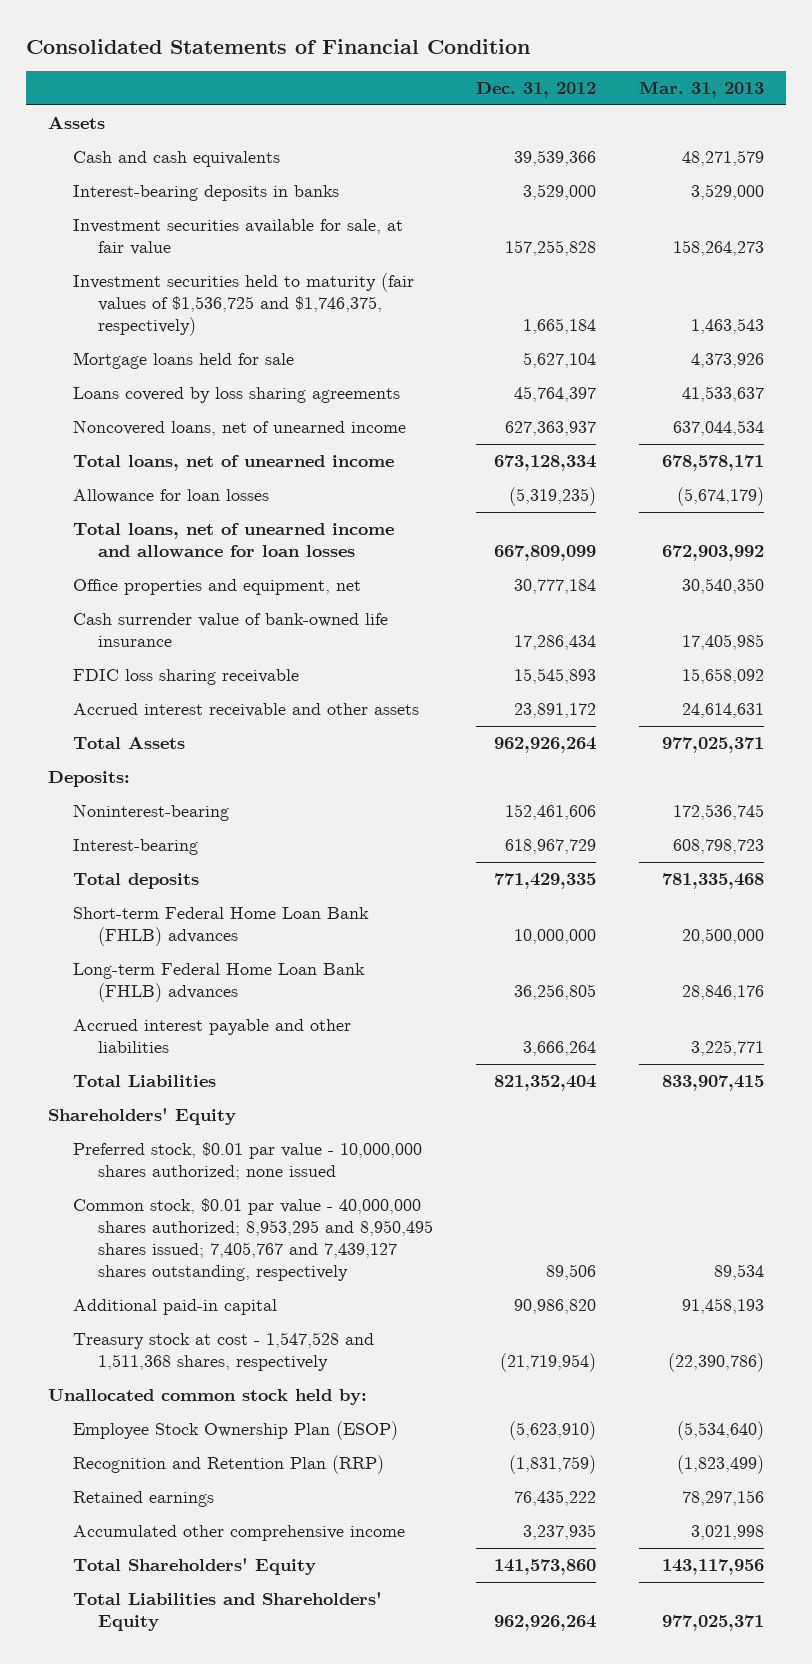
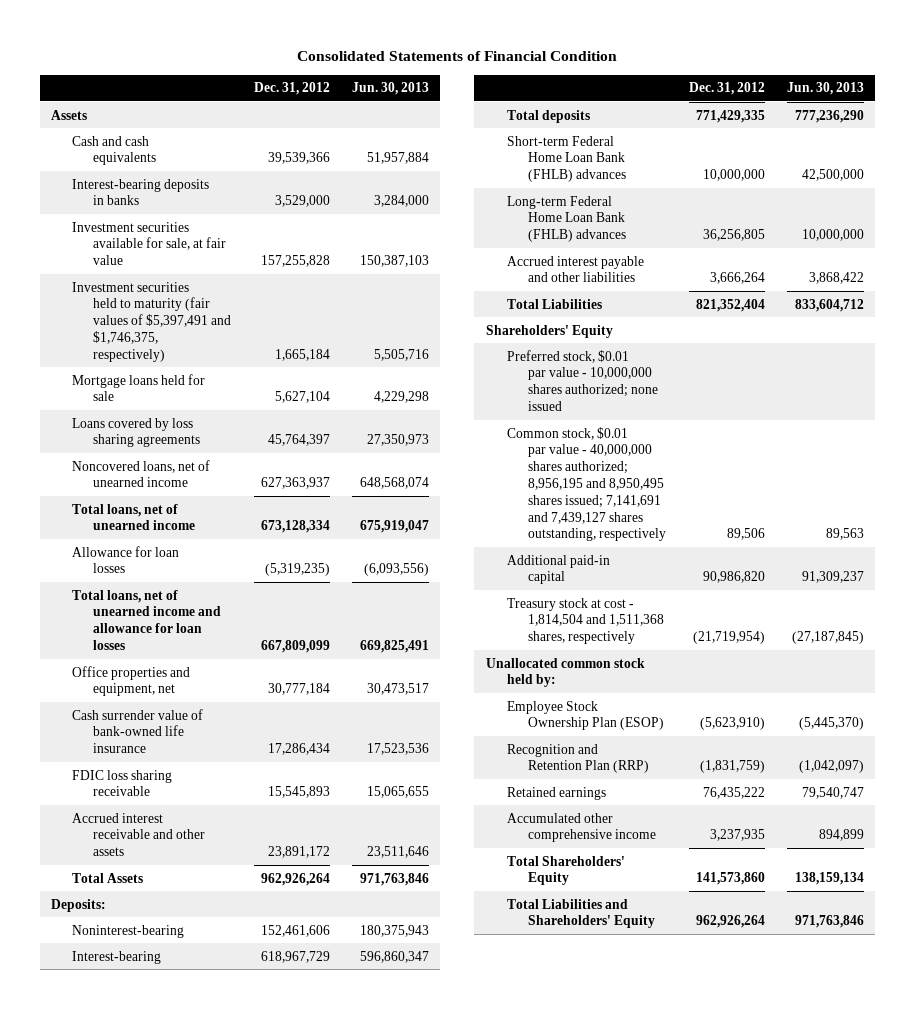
- | Dec. 31, 2012 | Mar. 31, 2013
+ | Dec. 31, 2012 | Jun. 30, 2013
- Investment securities held to maturity (fair values of $1,536,725 and $1,746,375, respectively) | 1,665,184 | 1,463,543
+ Investment securities held to maturity (fair values of $5,397,491 and $1,746,375, respectively) | 1,665,184 | 5,505,716
- Common stock, $0.01 par value - 40,000,000 shares authorized; 8,953,295 and 8,950,495 shares issued; 7,405,767 and 7,439,127 shares outstanding, respectively | 89,506 | 89,534
+ Common stock, $0.01 par value - 40,000,000 shares authorized; 8,956,195 and 8,950,495 shares issued; 7,141,691 and 7,439,127 shares outstanding, respectively | 89,506 | 89,563
- Treasury stock at cost - 1,547,528 and 1,511,368 shares, respectively | (21,719,954) | (22,390,786)
+ Treasury stock at cost - 1,814,504 and 1,511,368 shares, respectively | (21,719,954) | (27,187,845)

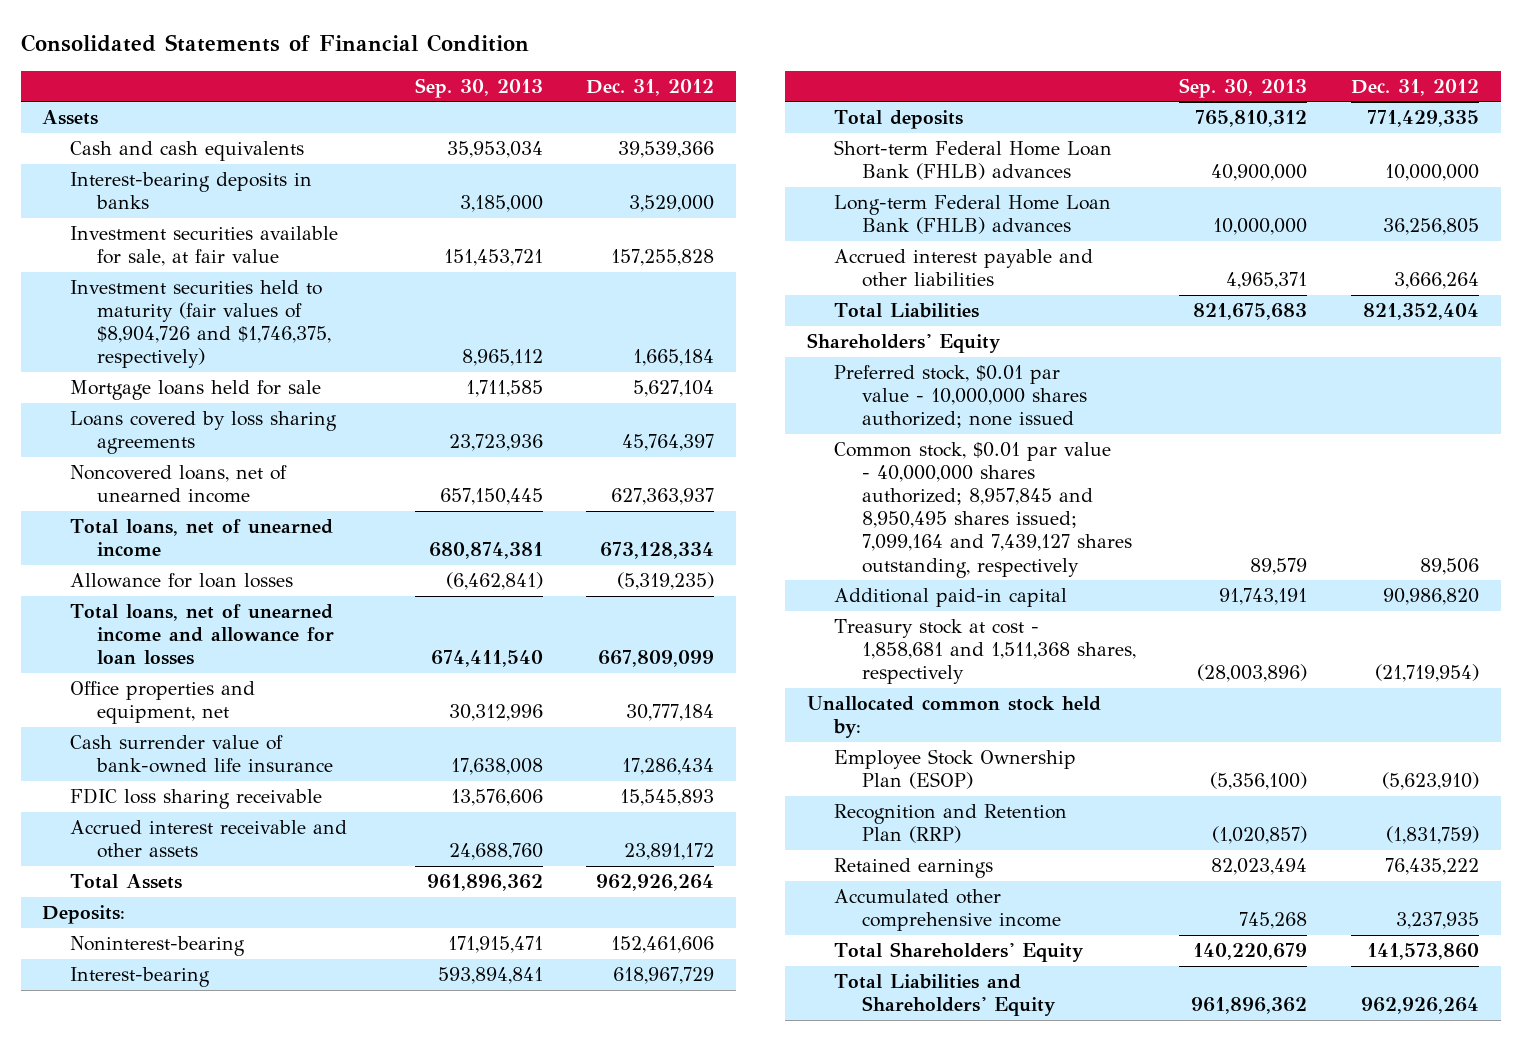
- | Dec. 31, 2012 | Jun. 30, 2013
+ | Sep. 30, 2013 | Dec. 31, 2012
- Investment securities held to maturity (fair values of $5,397,491 and $1,746,375, respectively) | 1,665,184 | 5,505,716
+ Investment securities held to maturity (fair values of $8,904,726 and $1,746,375, respectively) | 8,965,112 | 1,665,184
- Common stock, $0.01 par value - 40,000,000 shares authorized; 8,956,195 and 8,950,495 shares issued; 7,141,691 and 7,439,127 shares outstanding, respectively | 89,506 | 89,563
+ Common stock, $0.01 par value - 40,000,000 shares authorized; 8,957,845 and 8,950,495 shares issued; 7,099,164 and 7,439,127 shares outstanding, respectively | 89,579 | 89,506
- Treasury stock at cost - 1,814,504 and 1,511,368 shares, respectively | (21,719,954) | (27,187,845)
+ Treasury stock at cost - 1,858,681 and 1,511,368 shares, respectively | (28,003,896) | (21,719,954)

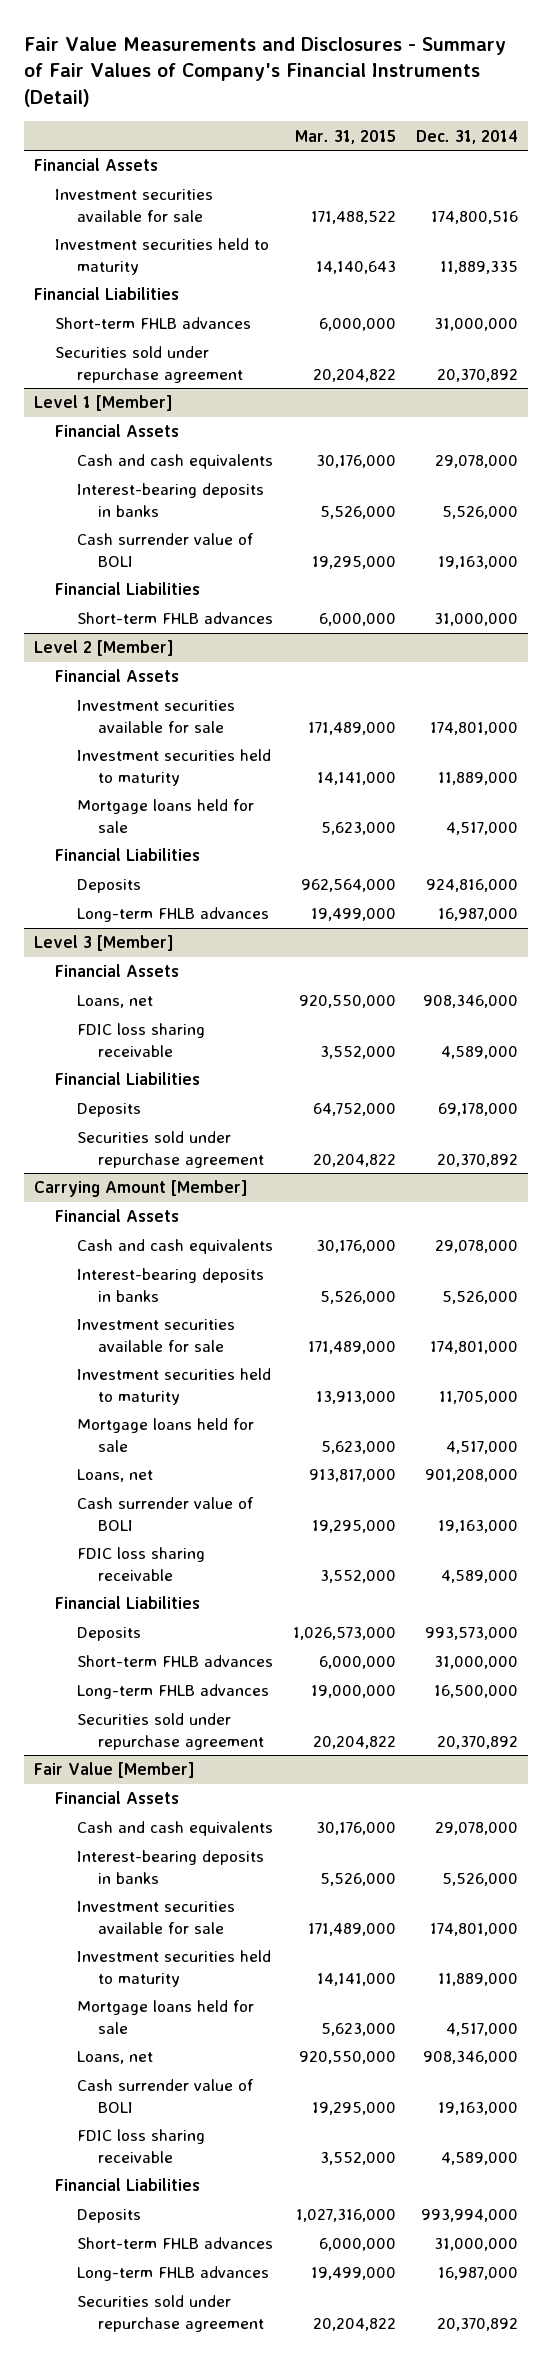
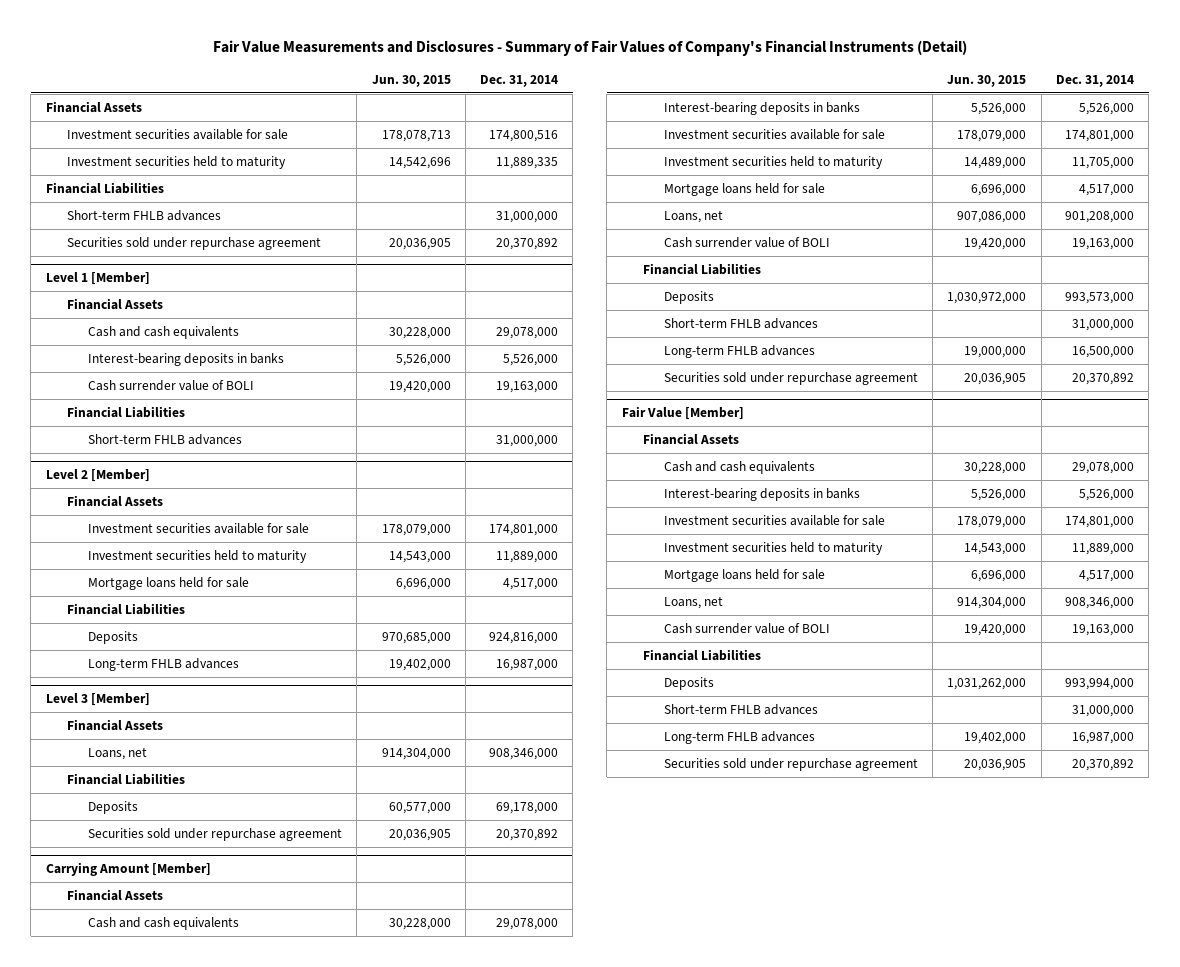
- | Mar. 31, 2015 | Dec. 31, 2014
+ | Jun. 30, 2015 | Dec. 31, 2014
@ Level 3 [Member]
- FDIC loss sharing receivable | 3,552,000 | 4,589,000
@ Carrying Amount [Member]
- FDIC loss sharing receivable | 3,552,000 | 4,589,000
@ Fair Value [Member]
- FDIC loss sharing receivable | 3,552,000 | 4,589,000

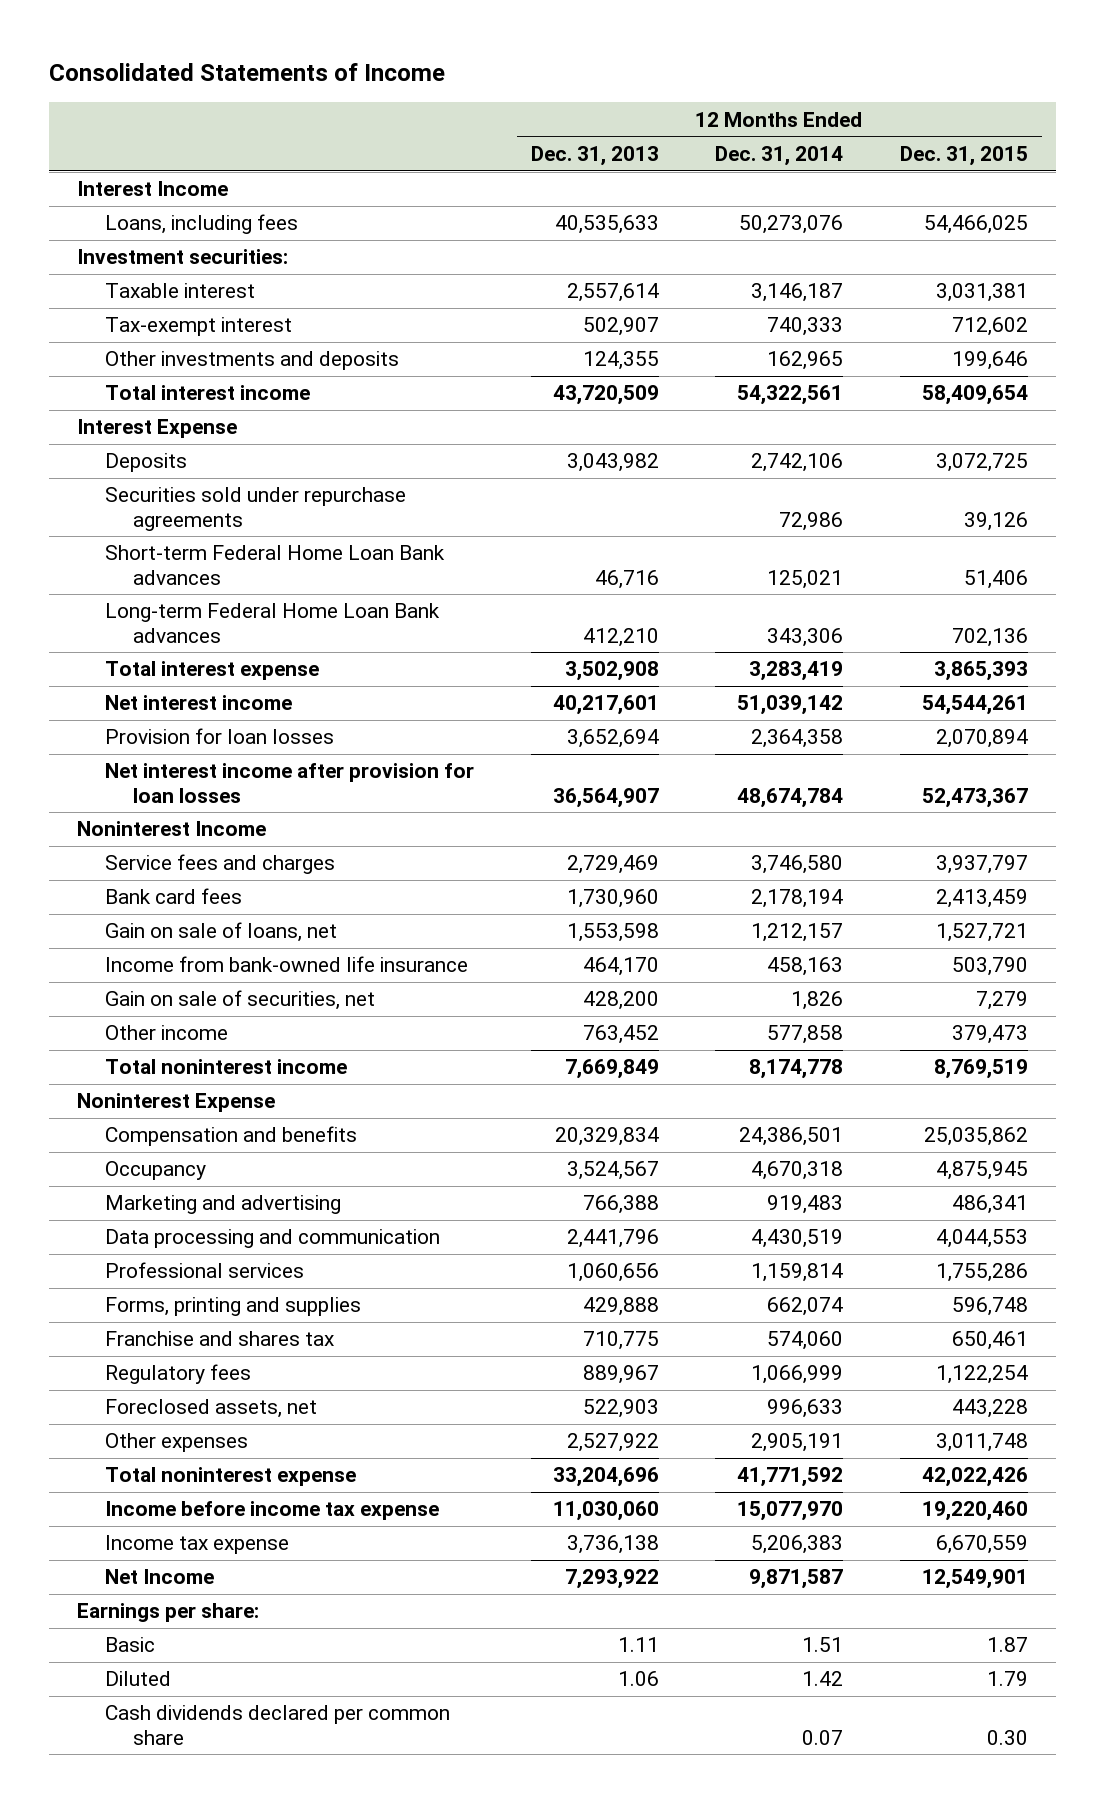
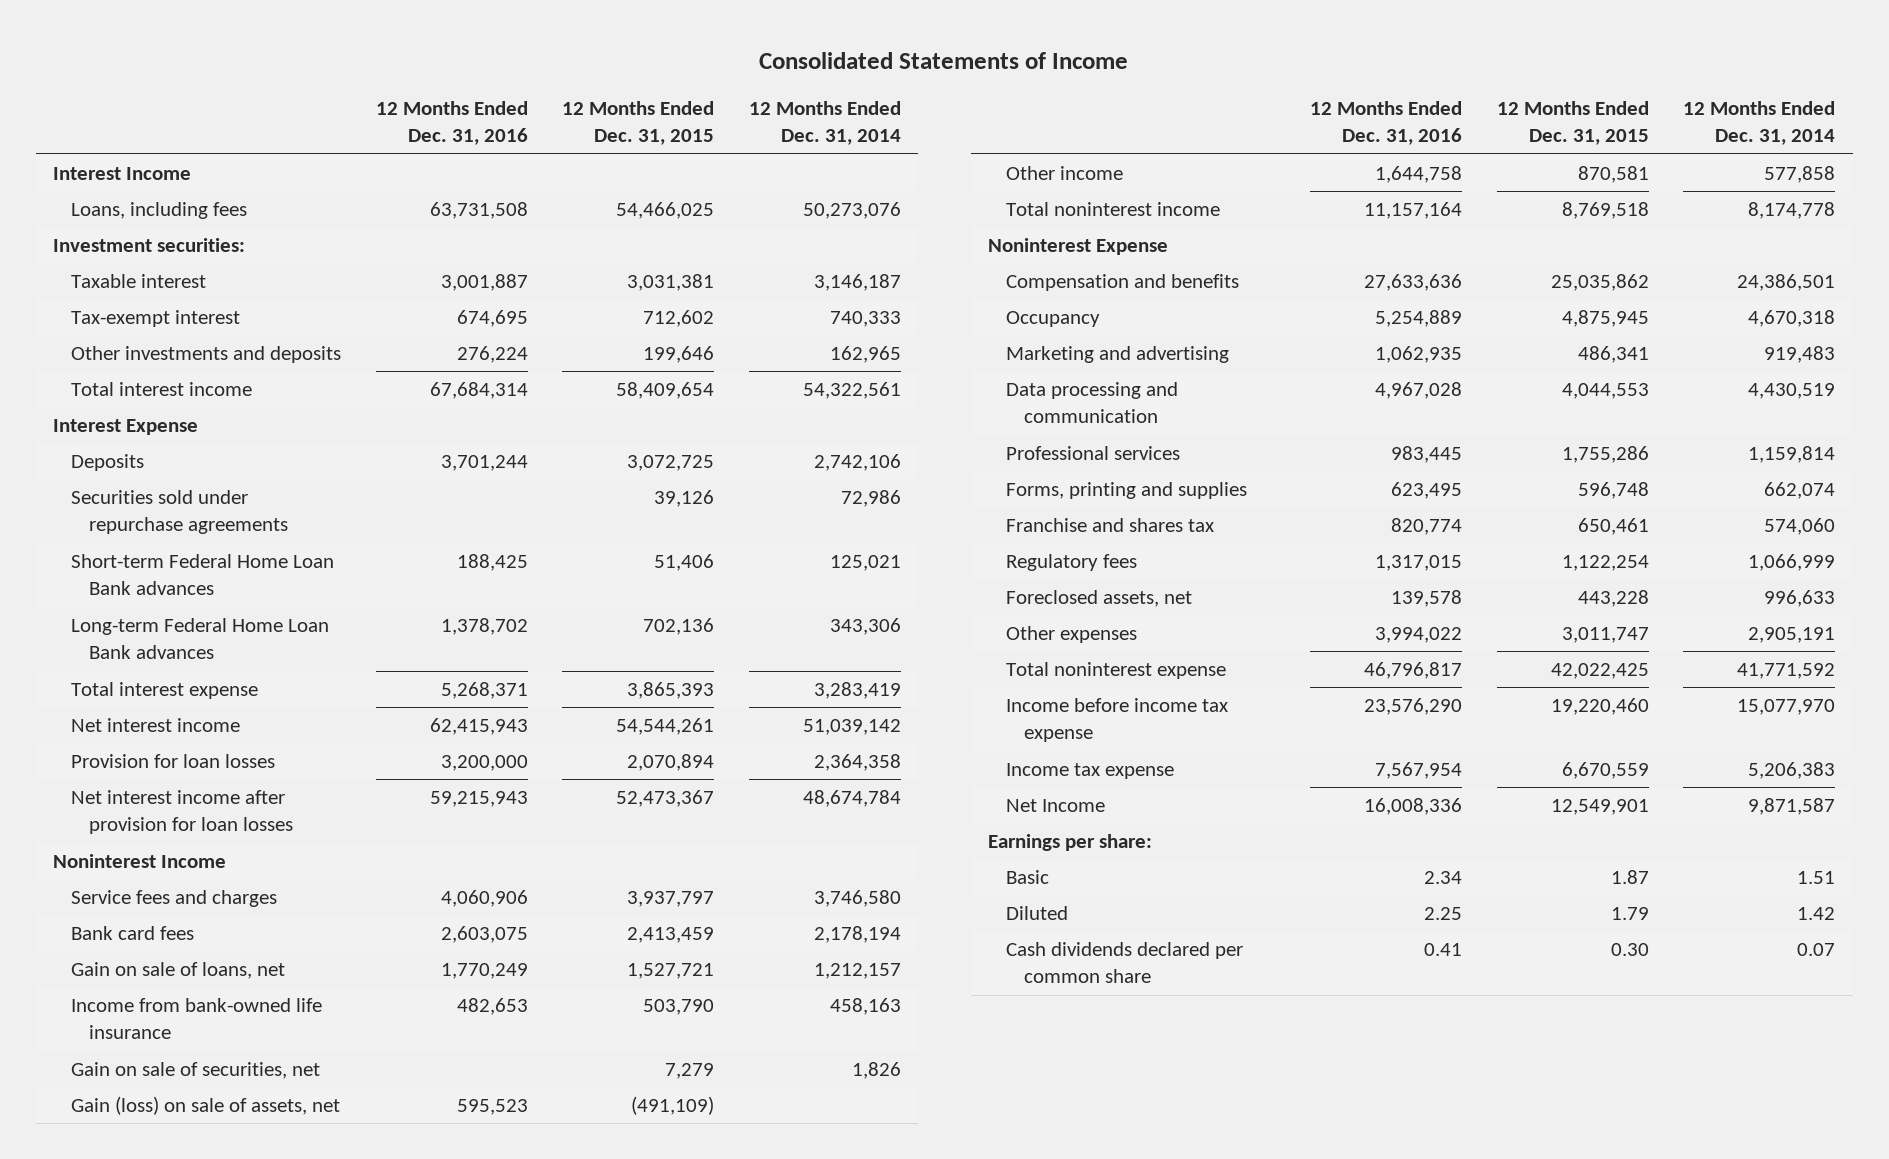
- | 12 Months Ended Dec. 31, 2013 | 12 Months Ended Dec. 31, 2014 | 12 Months Ended Dec. 31, 2015
+ | 12 Months Ended Dec. 31, 2016 | 12 Months Ended Dec. 31, 2015 | 12 Months Ended Dec. 31, 2014
- Other income | 763,452 | 577,858 | 379,473
- Total noninterest income | 7,669,849 | 8,174,778 | 8,769,519
+ Gain (loss) on sale of assets, net | 595,523 | (491,109) |
+ Other income | 1,644,758 | 870,581 | 577,858
+ Total noninterest income | 11,157,164 | 8,769,518 | 8,174,778
- Other expenses | 2,527,922 | 2,905,191 | 3,011,748
- Total noninterest expense | 33,204,696 | 41,771,592 | 42,022,426
+ Other expenses | 3,994,022 | 3,011,747 | 2,905,191
+ Total noninterest expense | 46,796,817 | 42,022,425 | 41,771,592

